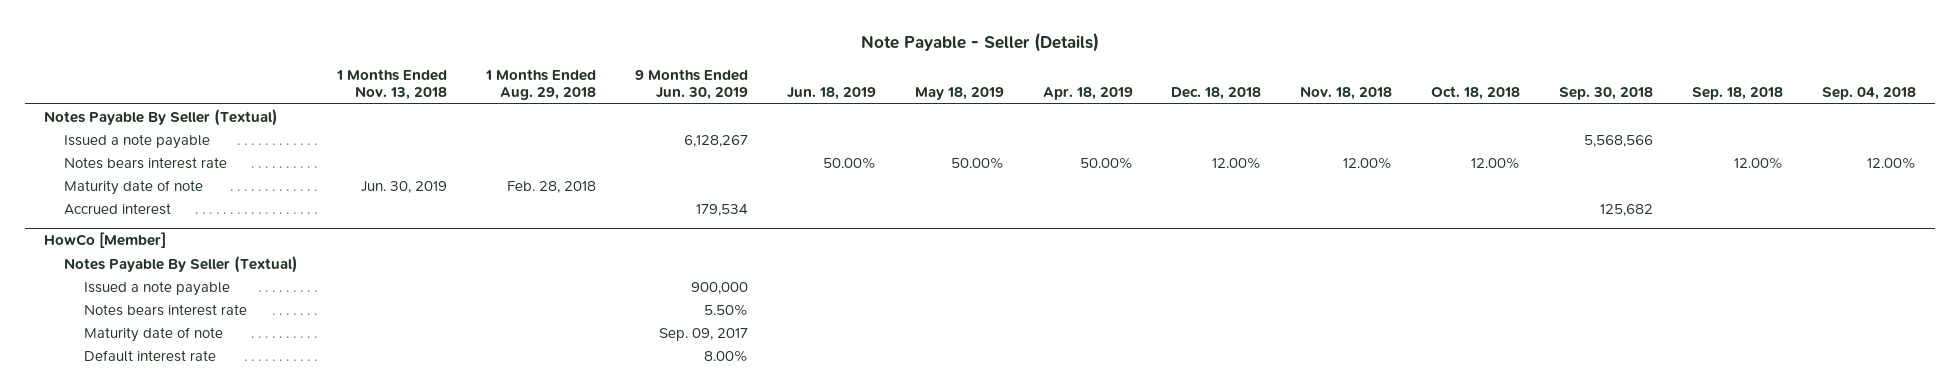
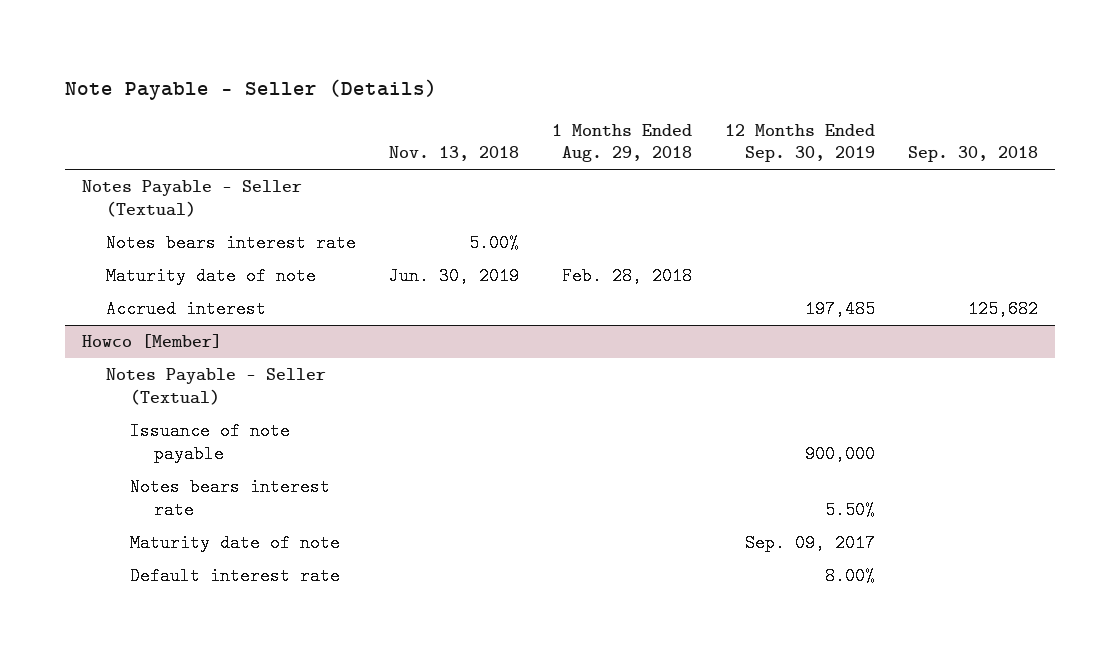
- | 1 Months Ended Nov. 13, 2018 | 1 Months Ended Aug. 29, 2018 | 9 Months Ended Jun. 30, 2019 | Jun. 18, 2019 | May 18, 2019 | Apr. 18, 2019 | Dec. 18, 2018 | Nov. 18, 2018 | Oct. 18, 2018 | Sep. 30, 2018 | Sep. 18, 2018 | Sep. 04, 2018
+ | Nov. 13, 2018 | 1 Months Ended Aug. 29, 2018 | 12 Months Ended Sep. 30, 2019 | Sep. 30, 2018
- Notes Payable By Seller (Textual)
- Issued a note payable | | | 6,128,267 | | | | | | | 5,568,566 | |
+ Notes Payable - Seller (Textual)
- HowCo [Member]
- Notes Payable By Seller (Textual)
- Issued a note payable | | | 900,000 | | | | | | | | |
+ Howco [Member]
+ Notes Payable - Seller (Textual)
+ Issuance of note payable | | | 900,000 |

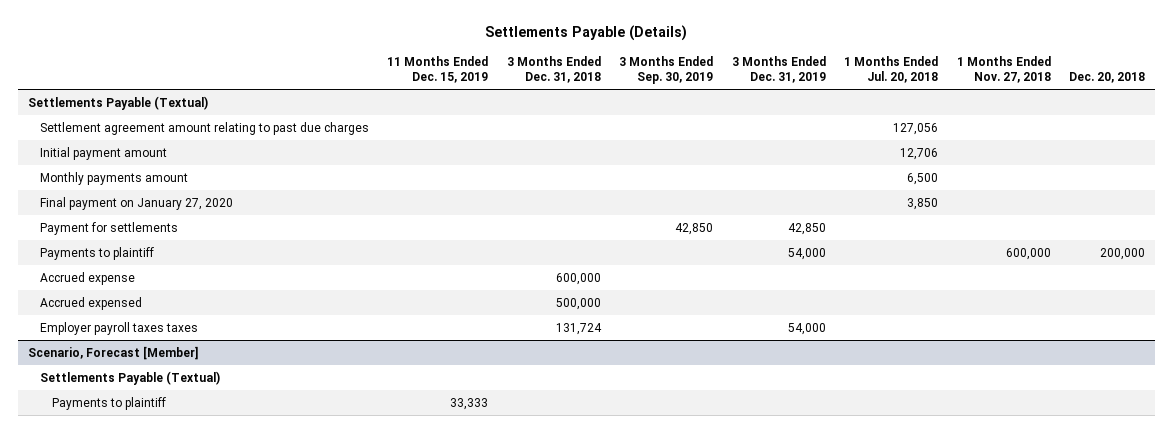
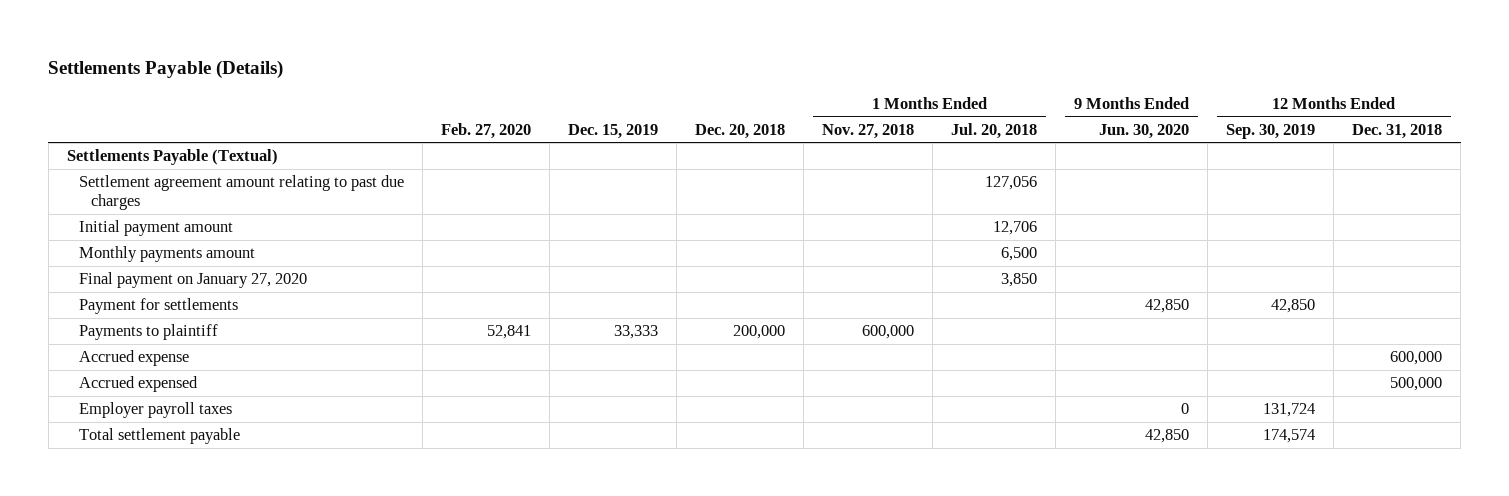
- | 11 Months Ended Dec. 15, 2019 | 3 Months Ended Dec. 31, 2018 | 3 Months Ended Sep. 30, 2019 | 3 Months Ended Dec. 31, 2019 | 1 Months Ended Jul. 20, 2018 | 1 Months Ended Nov. 27, 2018 | Dec. 20, 2018
+ | Feb. 27, 2020 | Dec. 15, 2019 | Dec. 20, 2018 | 1 Months Ended Nov. 27, 2018 | 1 Months Ended Jul. 20, 2018 | 9 Months Ended Jun. 30, 2020 | 12 Months Ended Sep. 30, 2019 | 12 Months Ended Dec. 31, 2018
- Employer payroll taxes taxes | | 131,724 | | 54,000 | | |
- Scenario, Forecast [Member]
- Settlements Payable (Textual)
- Payments to plaintiff | 33,333 | | | | | |
+ Employer payroll taxes | | | | | | 0 | 131,724 |
+ Total settlement payable | | | | | | 42,850 | 174,574 |

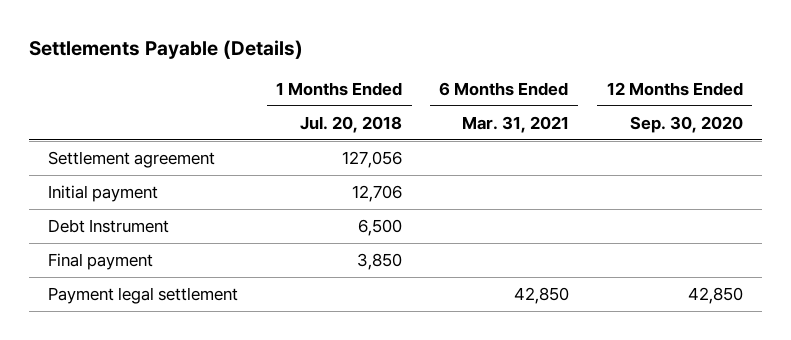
- | Feb. 27, 2020 | Dec. 15, 2019 | Dec. 20, 2018 | 1 Months Ended Nov. 27, 2018 | 1 Months Ended Jul. 20, 2018 | 9 Months Ended Jun. 30, 2020 | 12 Months Ended Sep. 30, 2019 | 12 Months Ended Dec. 31, 2018
+ | 1 Months Ended Jul. 20, 2018 | 6 Months Ended Mar. 31, 2021 | 12 Months Ended Sep. 30, 2020
- Settlements Payable (Textual)
- Settlement agreement amount relating to past due charges | | | | | 127,056 | | |
- Initial payment amount | | | | | 12,706 | | |
- Monthly payments amount | | | | | 6,500 | | |
- Final payment on January 27, 2020 | | | | | 3,850 | | |
- Payment for settlements | | | | | | 42,850 | 42,850 |
- Payments to plaintiff | 52,841 | 33,333 | 200,000 | 600,000 | | | |
- Accrued expense | | | | | | | | 600,000
- Accrued expensed | | | | | | | | 500,000
- Employer payroll taxes | | | | | | 0 | 131,724 |
- Total settlement payable | | | | | | 42,850 | 174,574 |
+ Settlement agreement | 127,056 | |
+ Initial payment | 12,706 | |
+ Debt Instrument | 6,500 | |
+ Final payment | 3,850 | |
+ Payment legal settlement | | 42,850 | 42,850

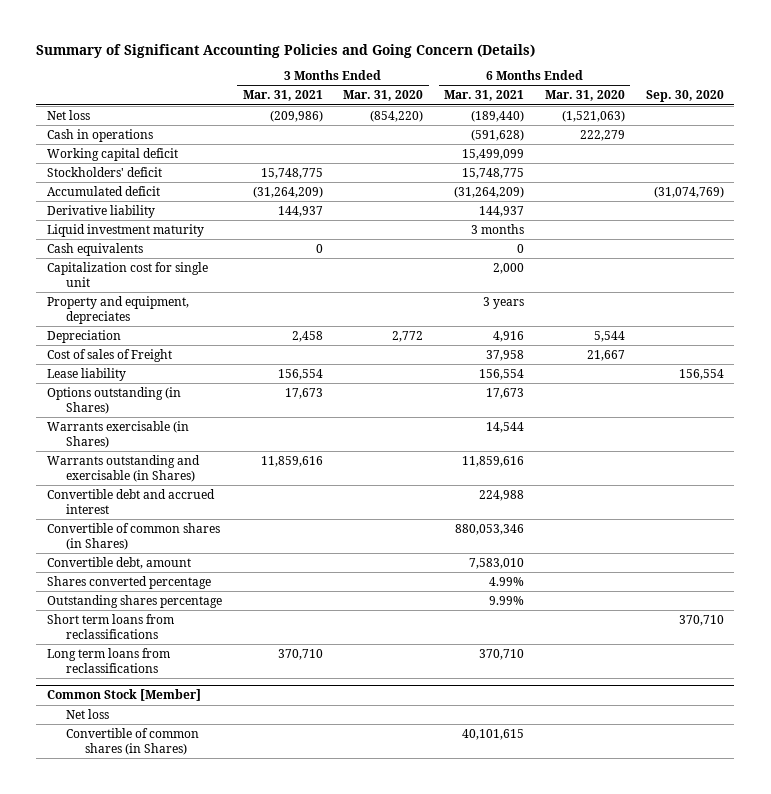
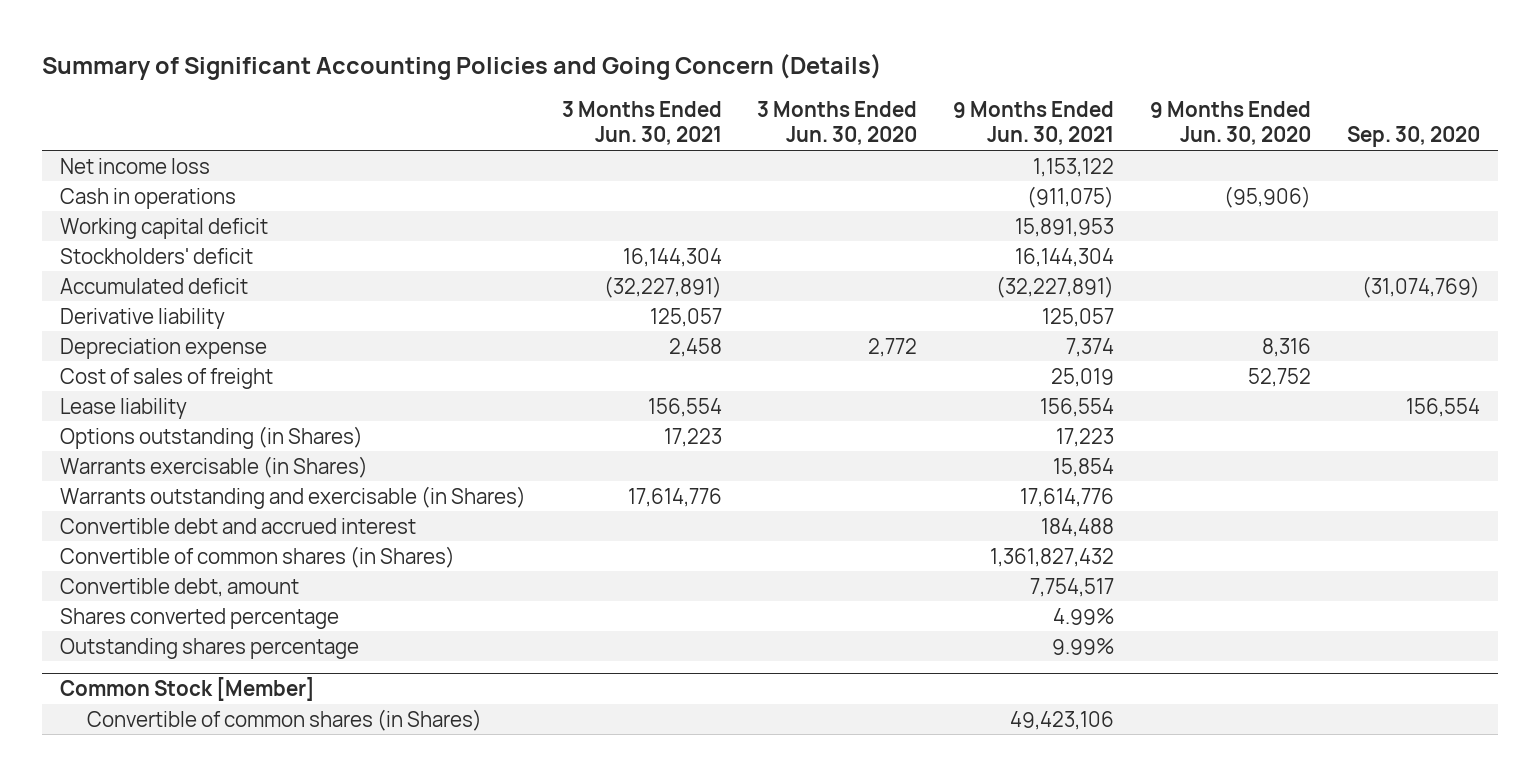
- | 3 Months Ended Mar. 31, 2021 | 3 Months Ended Mar. 31, 2020 | 6 Months Ended Mar. 31, 2021 | 6 Months Ended Mar. 31, 2020 | Sep. 30, 2020
+ | 3 Months Ended Jun. 30, 2021 | 3 Months Ended Jun. 30, 2020 | 9 Months Ended Jun. 30, 2021 | 9 Months Ended Jun. 30, 2020 | Sep. 30, 2020
- Net loss | (209,986) | (854,220) | (189,440) | (1,521,063) |
+ Net income loss | | | 1,153,122 | |
- Liquid investment maturity | | | 3 months | |
- Cash equivalents | 0 | | 0 | |
- Capitalization cost for single unit | | | 2,000 | |
- Property and equipment, depreciates | | | 3 years | |
- Depreciation | 2,458 | 2,772 | 4,916 | 5,544 |
- Cost of sales of Freight | | | 37,958 | 21,667 |
+ Depreciation expense | 2,458 | 2,772 | 7,374 | 8,316 |
+ Cost of sales of freight | | | 25,019 | 52,752 |
- Short term loans from reclassifications | | | | | 370,710
- Long term loans from reclassifications | 370,710 | | 370,710 | |
@ Common Stock [Member]
- Net loss

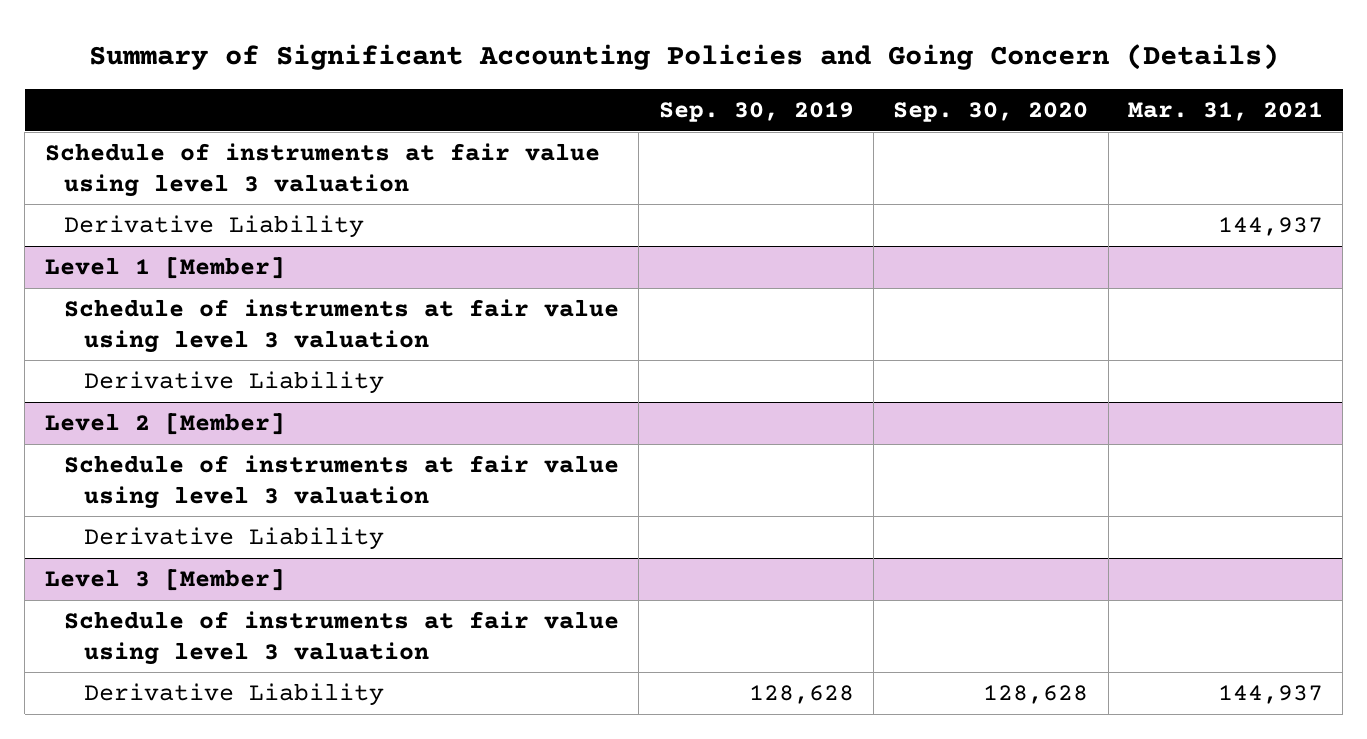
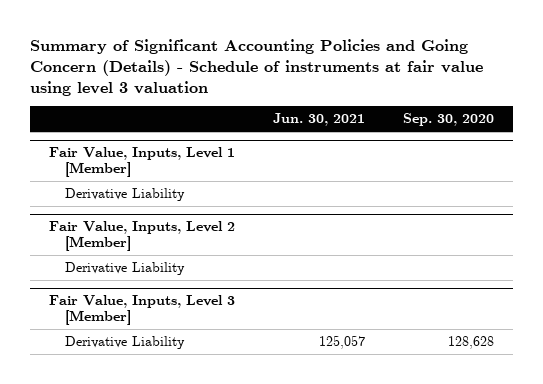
- Summary of Significant Accounting Policies and Going Concern (Details)
+ Summary of Significant Accounting Policies and Going Concern (Details) - Schedule of instruments at fair value using level 3 valuation
- | Sep. 30, 2019 | Sep. 30, 2020 | Mar. 31, 2021
+ | Jun. 30, 2021 | Sep. 30, 2020
- Schedule of instruments at fair value using level 3 valuation
- Derivative Liability | | | 144,937
- Level 1 [Member]
- Schedule of instruments at fair value using level 3 valuation
+ Fair Value, Inputs, Level 1 [Member]
- Level 2 [Member]
- Schedule of instruments at fair value using level 3 valuation
+ Fair Value, Inputs, Level 2 [Member]
- Level 3 [Member]
- Schedule of instruments at fair value using level 3 valuation
+ Fair Value, Inputs, Level 3 [Member]

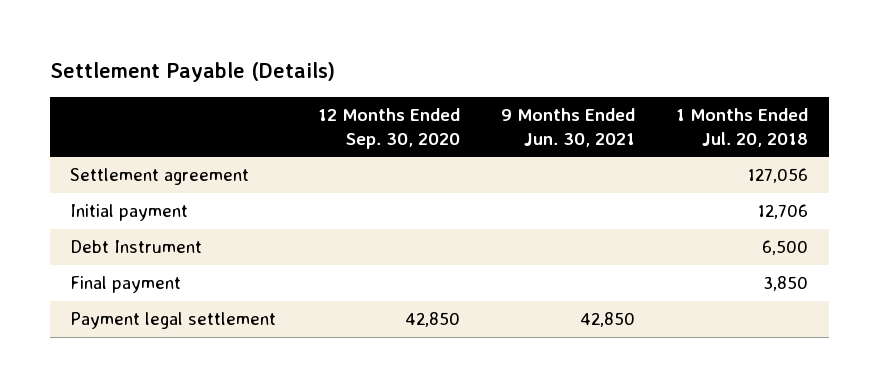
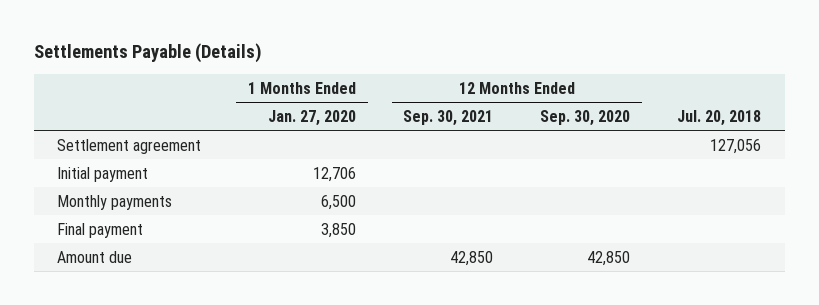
- Settlement Payable (Details)
+ Settlements Payable (Details)
- | 12 Months Ended Sep. 30, 2020 | 9 Months Ended Jun. 30, 2021 | 1 Months Ended Jul. 20, 2018
+ | 1 Months Ended Jan. 27, 2020 | 12 Months Ended Sep. 30, 2021 | 12 Months Ended Sep. 30, 2020 | Jul. 20, 2018
- Debt Instrument | | | 6,500
+ Monthly payments | 6,500 | | |
- Payment legal settlement | 42,850 | 42,850 |
+ Amount due | | 42,850 | 42,850 |

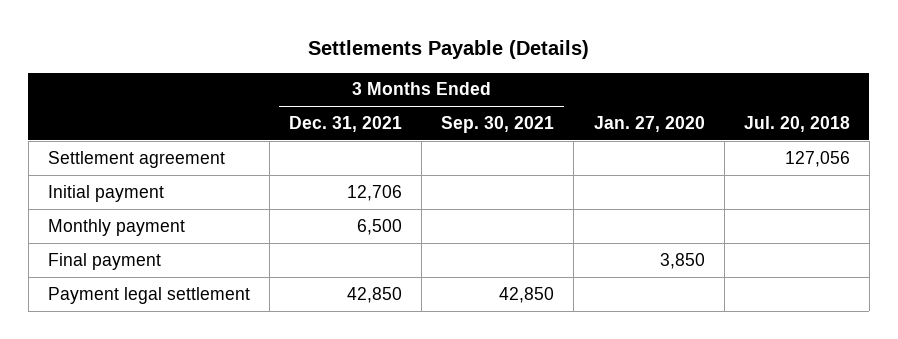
- | 1 Months Ended Jan. 27, 2020 | 12 Months Ended Sep. 30, 2021 | 12 Months Ended Sep. 30, 2020 | Jul. 20, 2018
+ | 3 Months Ended Dec. 31, 2021 | 3 Months Ended Sep. 30, 2021 | Jan. 27, 2020 | Jul. 20, 2018
- Monthly payments | 6,500 | | |
+ Monthly payment | 6,500 | | |
- Amount due | | 42,850 | 42,850 |
+ Payment legal settlement | 42,850 | 42,850 | |

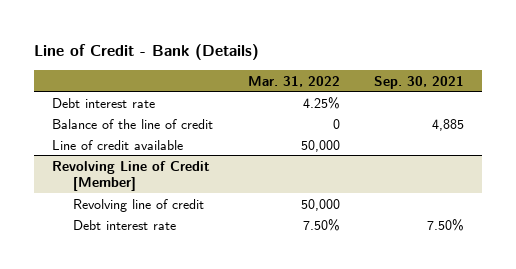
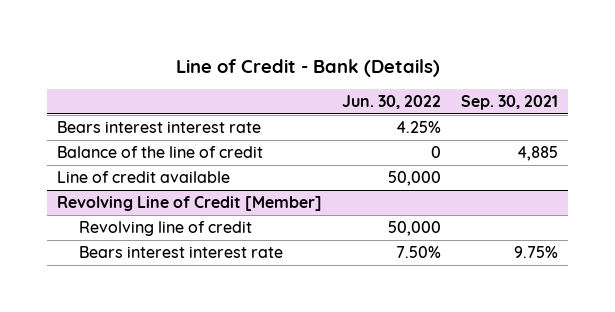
- | Mar. 31, 2022 | Sep. 30, 2021
+ | Jun. 30, 2022 | Sep. 30, 2021
- Debt interest rate | 4.25% |
+ Bears interest interest rate | 4.25% |
@ Revolving Line of Credit [Member]
- Debt interest rate | 7.50% | 7.50%
+ Bears interest interest rate | 7.50% | 9.75%

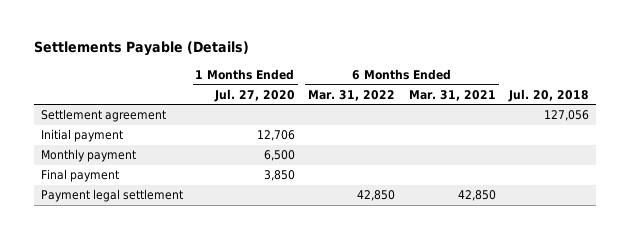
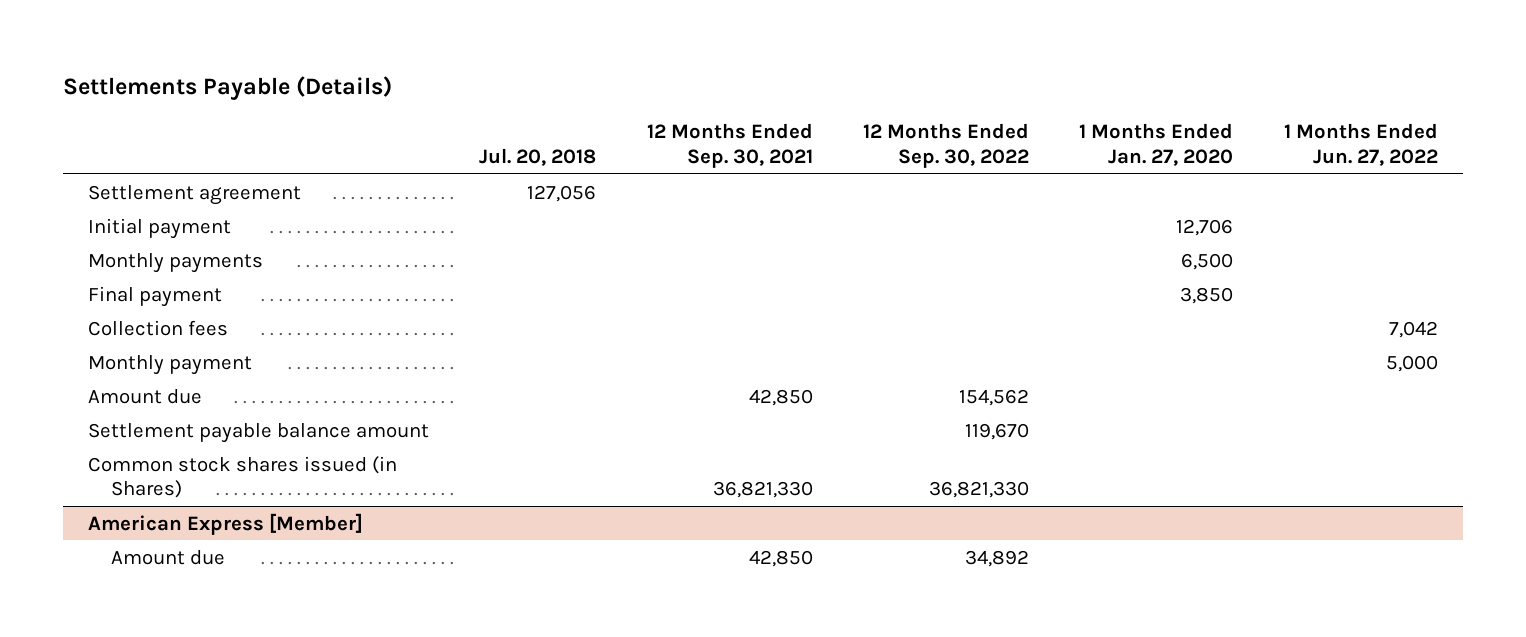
- | 1 Months Ended Jul. 27, 2020 | 6 Months Ended Mar. 31, 2022 | 6 Months Ended Mar. 31, 2021 | Jul. 20, 2018
+ | Jul. 20, 2018 | 12 Months Ended Sep. 30, 2021 | 12 Months Ended Sep. 30, 2022 | 1 Months Ended Jan. 27, 2020 | 1 Months Ended Jun. 27, 2022
+ Monthly payments | | | | 6,500 |
- Payment legal settlement | | 42,850 | 42,850 |
+ Collection fees | | | | | 7,042
moved down: Monthly payment | | | | | 5,000
+ Amount due | | 42,850 | 154,562 | |
+ Settlement payable balance amount | | | 119,670 | |
+ Common stock shares issued (in Shares) | | 36,821,330 | 36,821,330 | |
+ American Express [Member]
+ Amount due | | 42,850 | 34,892 | |

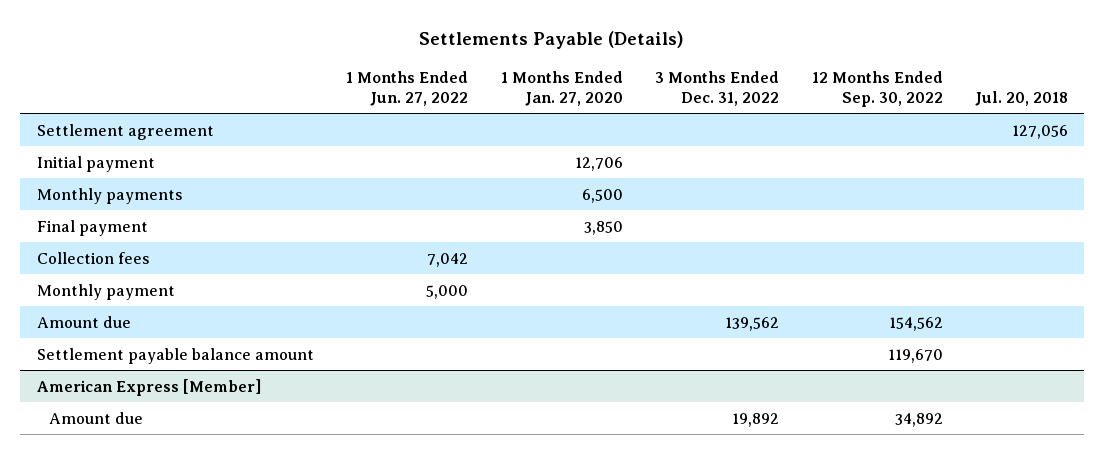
- | Jul. 20, 2018 | 12 Months Ended Sep. 30, 2021 | 12 Months Ended Sep. 30, 2022 | 1 Months Ended Jan. 27, 2020 | 1 Months Ended Jun. 27, 2022
+ | 1 Months Ended Jun. 27, 2022 | 1 Months Ended Jan. 27, 2020 | 3 Months Ended Dec. 31, 2022 | 12 Months Ended Sep. 30, 2022 | Jul. 20, 2018
- Common stock shares issued (in Shares) | | 36,821,330 | 36,821,330 | |

